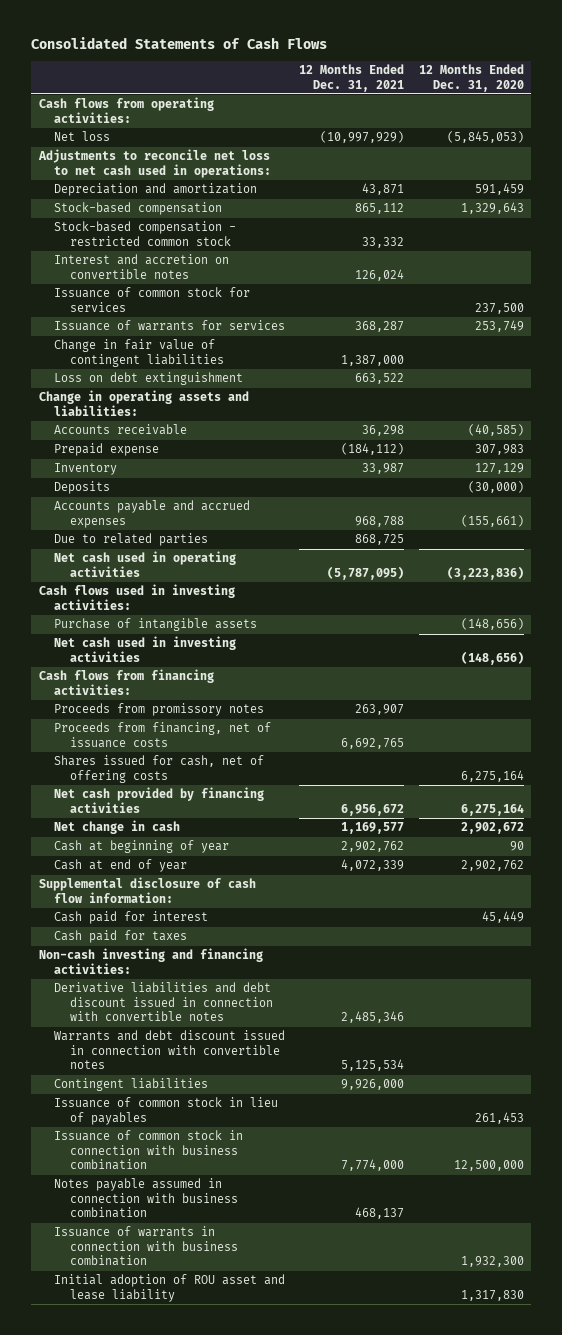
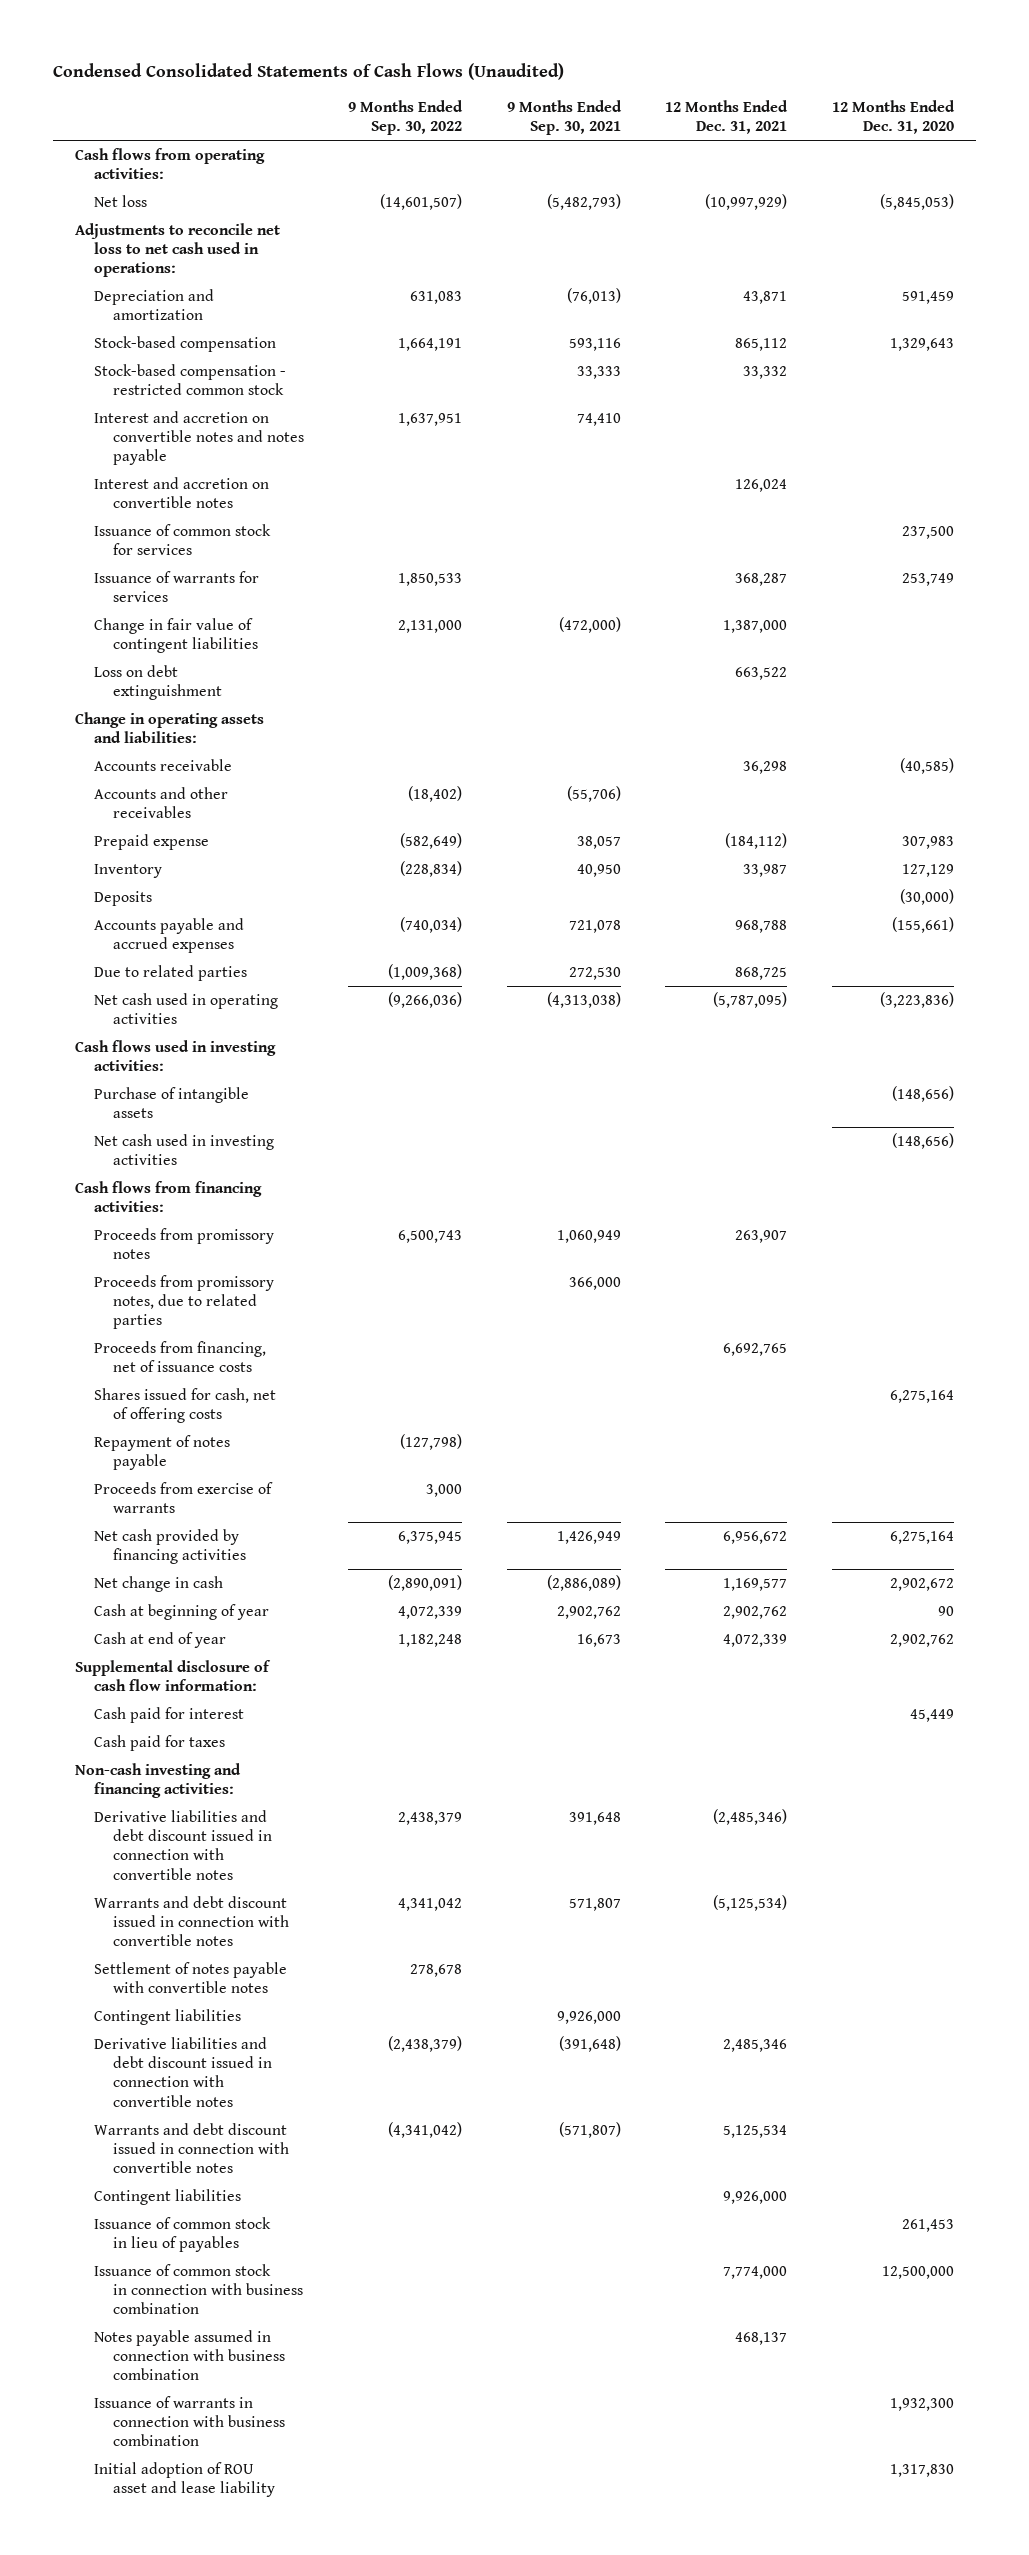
- Consolidated Statements of Cash Flows
+ Condensed Consolidated Statements of Cash Flows (Unaudited)
- | 12 Months Ended Dec. 31, 2021 | 12 Months Ended Dec. 31, 2020
+ | 9 Months Ended Sep. 30, 2022 | 9 Months Ended Sep. 30, 2021 | 12 Months Ended Dec. 31, 2021 | 12 Months Ended Dec. 31, 2020
+ Interest and accretion on convertible notes and notes payable | 1,637,951 | 74,410 | |
+ Accounts and other receivables | (18,402) | (55,706) | |
+ Proceeds from promissory notes, due to related parties | | 366,000 | |
+ Repayment of notes payable | (127,798) | | |
+ Proceeds from exercise of warrants | 3,000 | | |
+ Derivative liabilities and debt discount issued in connection with convertible notes | 2,438,379 | 391,648 | (2,485,346) |
+ Warrants and debt discount issued in connection with convertible notes | 4,341,042 | 571,807 | (5,125,534) |
+ Settlement of notes payable with convertible notes | 278,678 | | |
+ Contingent liabilities | | 9,926,000 | |

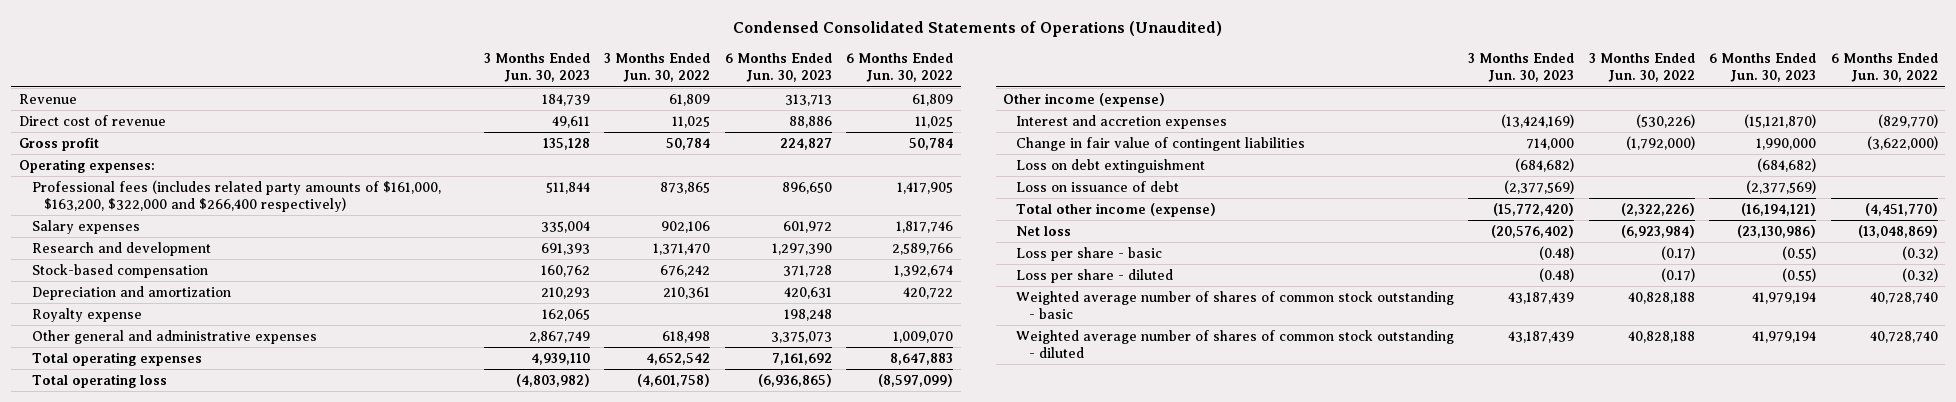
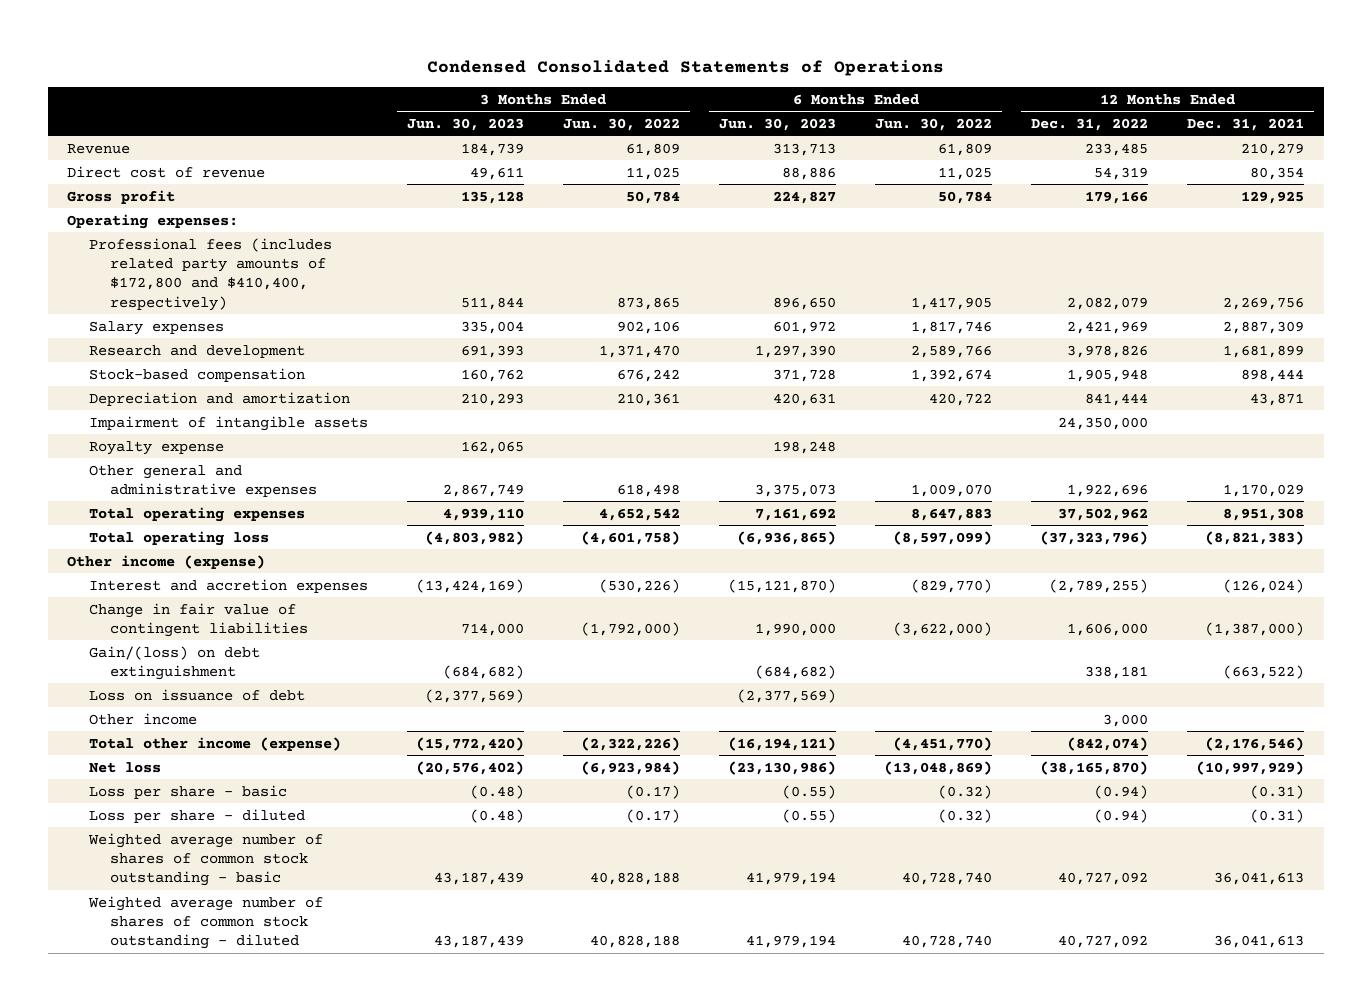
- Condensed Consolidated Statements of Operations (Unaudited)
+ Condensed Consolidated Statements of Operations
- | 3 Months Ended Jun. 30, 2023 | 3 Months Ended Jun. 30, 2022 | 6 Months Ended Jun. 30, 2023 | 6 Months Ended Jun. 30, 2022
+ | 3 Months Ended Jun. 30, 2023 | 3 Months Ended Jun. 30, 2022 | 6 Months Ended Jun. 30, 2023 | 6 Months Ended Jun. 30, 2022 | 12 Months Ended Dec. 31, 2022 | 12 Months Ended Dec. 31, 2021
- Professional fees (includes related party amounts of $161,000, $163,200, $322,000 and $266,400 respectively) | 511,844 | 873,865 | 896,650 | 1,417,905
+ Professional fees (includes related party amounts of $172,800 and $410,400, respectively) | 511,844 | 873,865 | 896,650 | 1,417,905 | 2,082,079 | 2,269,756
+ Impairment of intangible assets | | | | | 24,350,000 |
- Loss on debt extinguishment | (684,682) | | (684,682) |
+ Gain/(loss) on debt extinguishment | (684,682) | | (684,682) | | 338,181 | (663,522)
+ Other income | | | | | 3,000 |

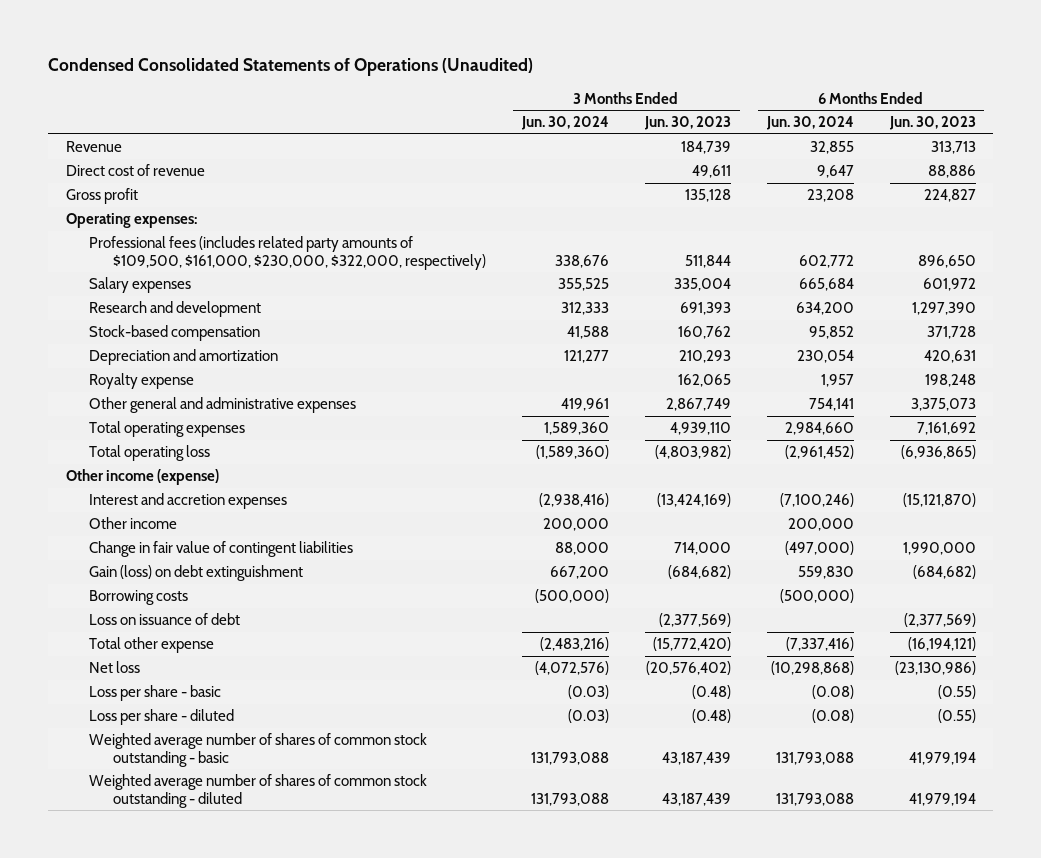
- Condensed Consolidated Statements of Operations
+ Condensed Consolidated Statements of Operations (Unaudited)
- | 3 Months Ended Jun. 30, 2023 | 3 Months Ended Jun. 30, 2022 | 6 Months Ended Jun. 30, 2023 | 6 Months Ended Jun. 30, 2022 | 12 Months Ended Dec. 31, 2022 | 12 Months Ended Dec. 31, 2021
+ | 3 Months Ended Jun. 30, 2024 | 3 Months Ended Jun. 30, 2023 | 6 Months Ended Jun. 30, 2024 | 6 Months Ended Jun. 30, 2023
- Professional fees (includes related party amounts of $172,800 and $410,400, respectively) | 511,844 | 873,865 | 896,650 | 1,417,905 | 2,082,079 | 2,269,756
+ Professional fees (includes related party amounts of $109,500, $161,000, $230,000, $322,000, respectively) | 338,676 | 511,844 | 602,772 | 896,650
- Impairment of intangible assets | | | | | 24,350,000 |
moved up: Other income | 200,000 | | 200,000 |
- Gain/(loss) on debt extinguishment | (684,682) | | (684,682) | | 338,181 | (663,522)
+ Gain (loss) on debt extinguishment | 667,200 | (684,682) | 559,830 | (684,682)
+ Borrowing costs | (500,000) | | (500,000) |
- Total other income (expense) | (15,772,420) | (2,322,226) | (16,194,121) | (4,451,770) | (842,074) | (2,176,546)
+ Total other expense | (2,483,216) | (15,772,420) | (7,337,416) | (16,194,121)

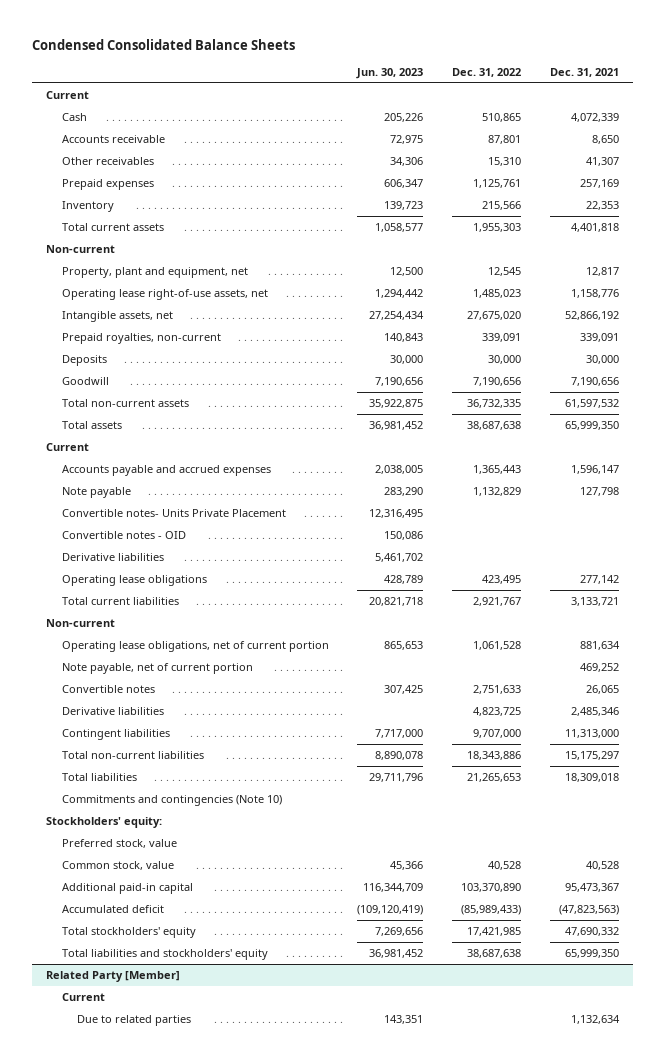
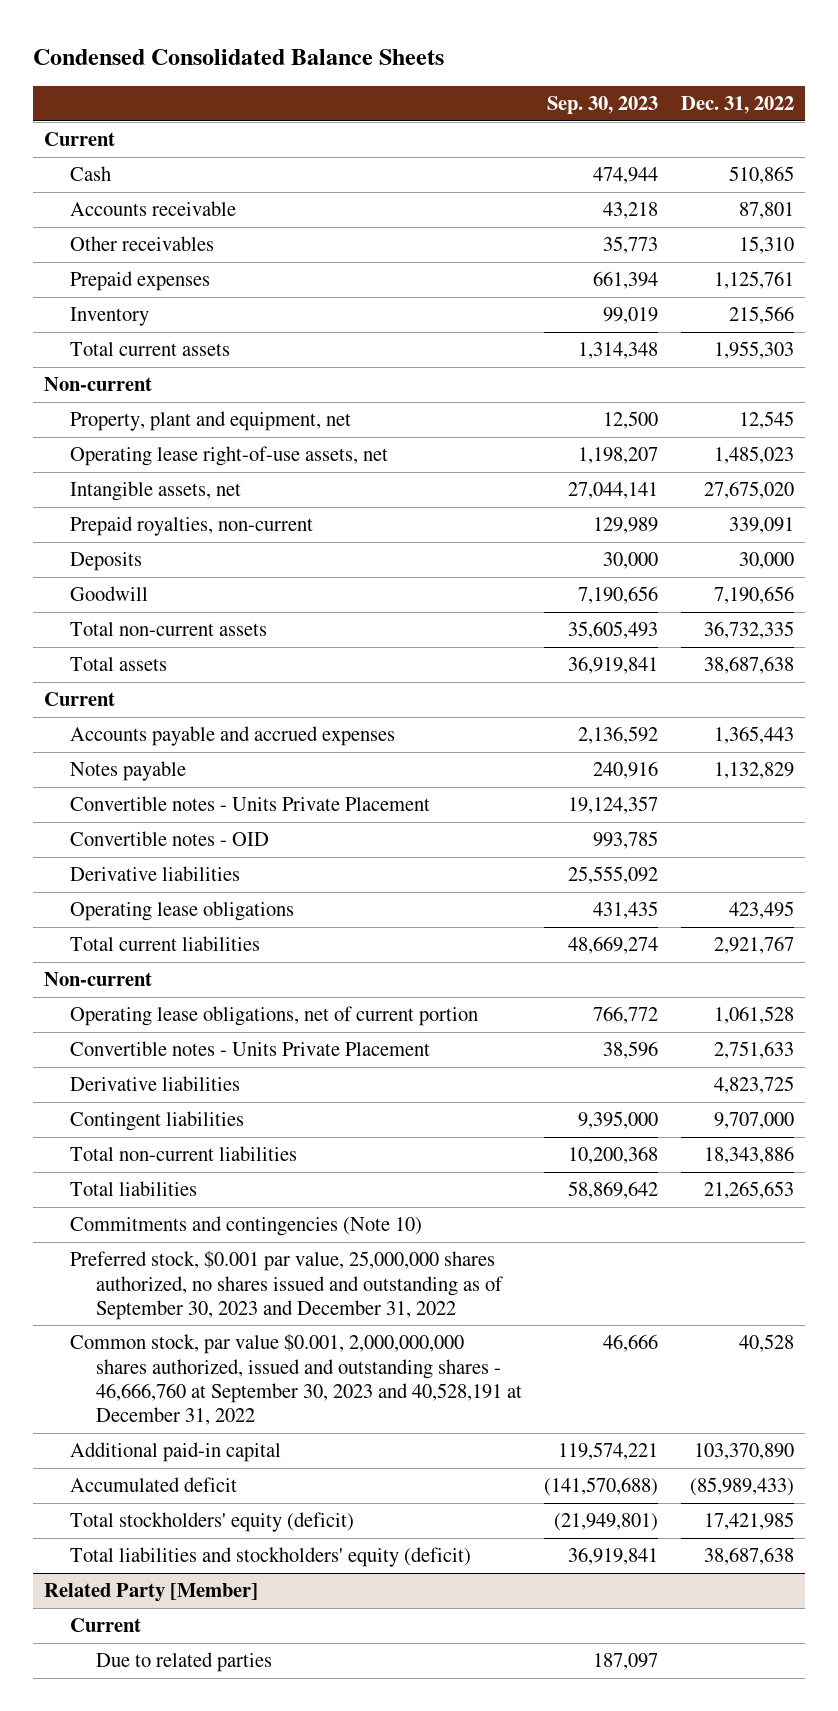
- | Jun. 30, 2023 | Dec. 31, 2022 | Dec. 31, 2021
+ | Sep. 30, 2023 | Dec. 31, 2022
- Note payable | 283,290 | 1,132,829 | 127,798
- Convertible notes- Units Private Placement | 12,316,495 | |
+ Notes payable | 240,916 | 1,132,829
+ Convertible notes - Units Private Placement | 19,124,357 |
- Note payable, net of current portion | | | 469,252
- Convertible notes | 307,425 | 2,751,633 | 26,065
+ Convertible notes - Units Private Placement | 38,596 | 2,751,633
- Stockholders' equity:
- Preferred stock, value
- Common stock, value | 45,366 | 40,528 | 40,528
+ Preferred stock, $0.001 par value, 25,000,000 shares authorized, no shares issued and outstanding as of September 30, 2023 and December 31, 2022
+ Common stock, par value $0.001, 2,000,000,000 shares authorized, issued and outstanding shares - 46,666,760 at September 30, 2023 and 40,528,191 at December 31, 2022 | 46,666 | 40,528
- Total stockholders' equity | 7,269,656 | 17,421,985 | 47,690,332
- Total liabilities and stockholders' equity | 36,981,452 | 38,687,638 | 65,999,350
+ Total stockholders' equity (deficit) | (21,949,801) | 17,421,985
+ Total liabilities and stockholders' equity (deficit) | 36,919,841 | 38,687,638

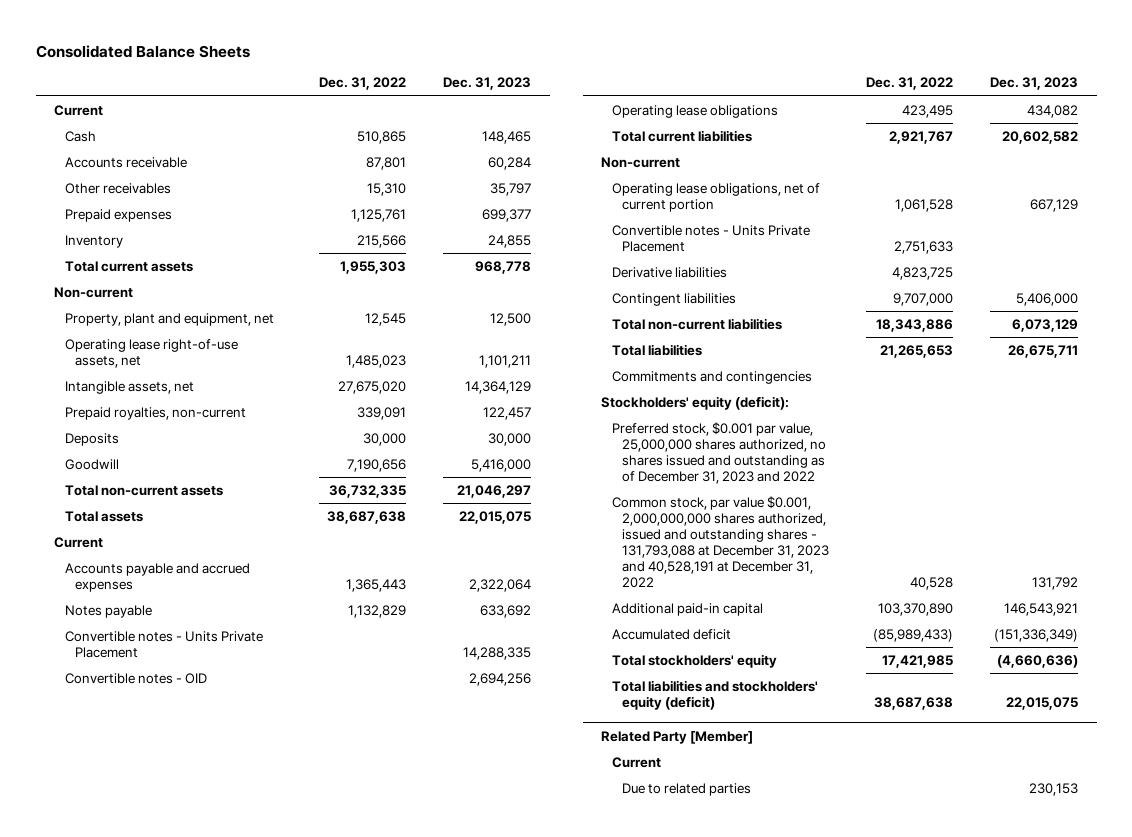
- Condensed Consolidated Balance Sheets
+ Consolidated Balance Sheets
- | Sep. 30, 2023 | Dec. 31, 2022
+ | Dec. 31, 2022 | Dec. 31, 2023
- Derivative liabilities | 25,555,092 |
- Commitments and contingencies (Note 10)
- Preferred stock, $0.001 par value, 25,000,000 shares authorized, no shares issued and outstanding as of September 30, 2023 and December 31, 2022
- Common stock, par value $0.001, 2,000,000,000 shares authorized, issued and outstanding shares - 46,666,760 at September 30, 2023 and 40,528,191 at December 31, 2022 | 46,666 | 40,528
+ Commitments and contingencies
+ Stockholders' equity (deficit):
+ Preferred stock, $0.001 par value, 25,000,000 shares authorized, no shares issued and outstanding as of December 31, 2023 and 2022
+ Common stock, par value $0.001, 2,000,000,000 shares authorized, issued and outstanding shares - 131,793,088 at December 31, 2023 and 40,528,191 at December 31, 2022 | 40,528 | 131,792
- Total stockholders' equity (deficit) | (21,949,801) | 17,421,985
+ Total stockholders' equity | 17,421,985 | (4,660,636)

